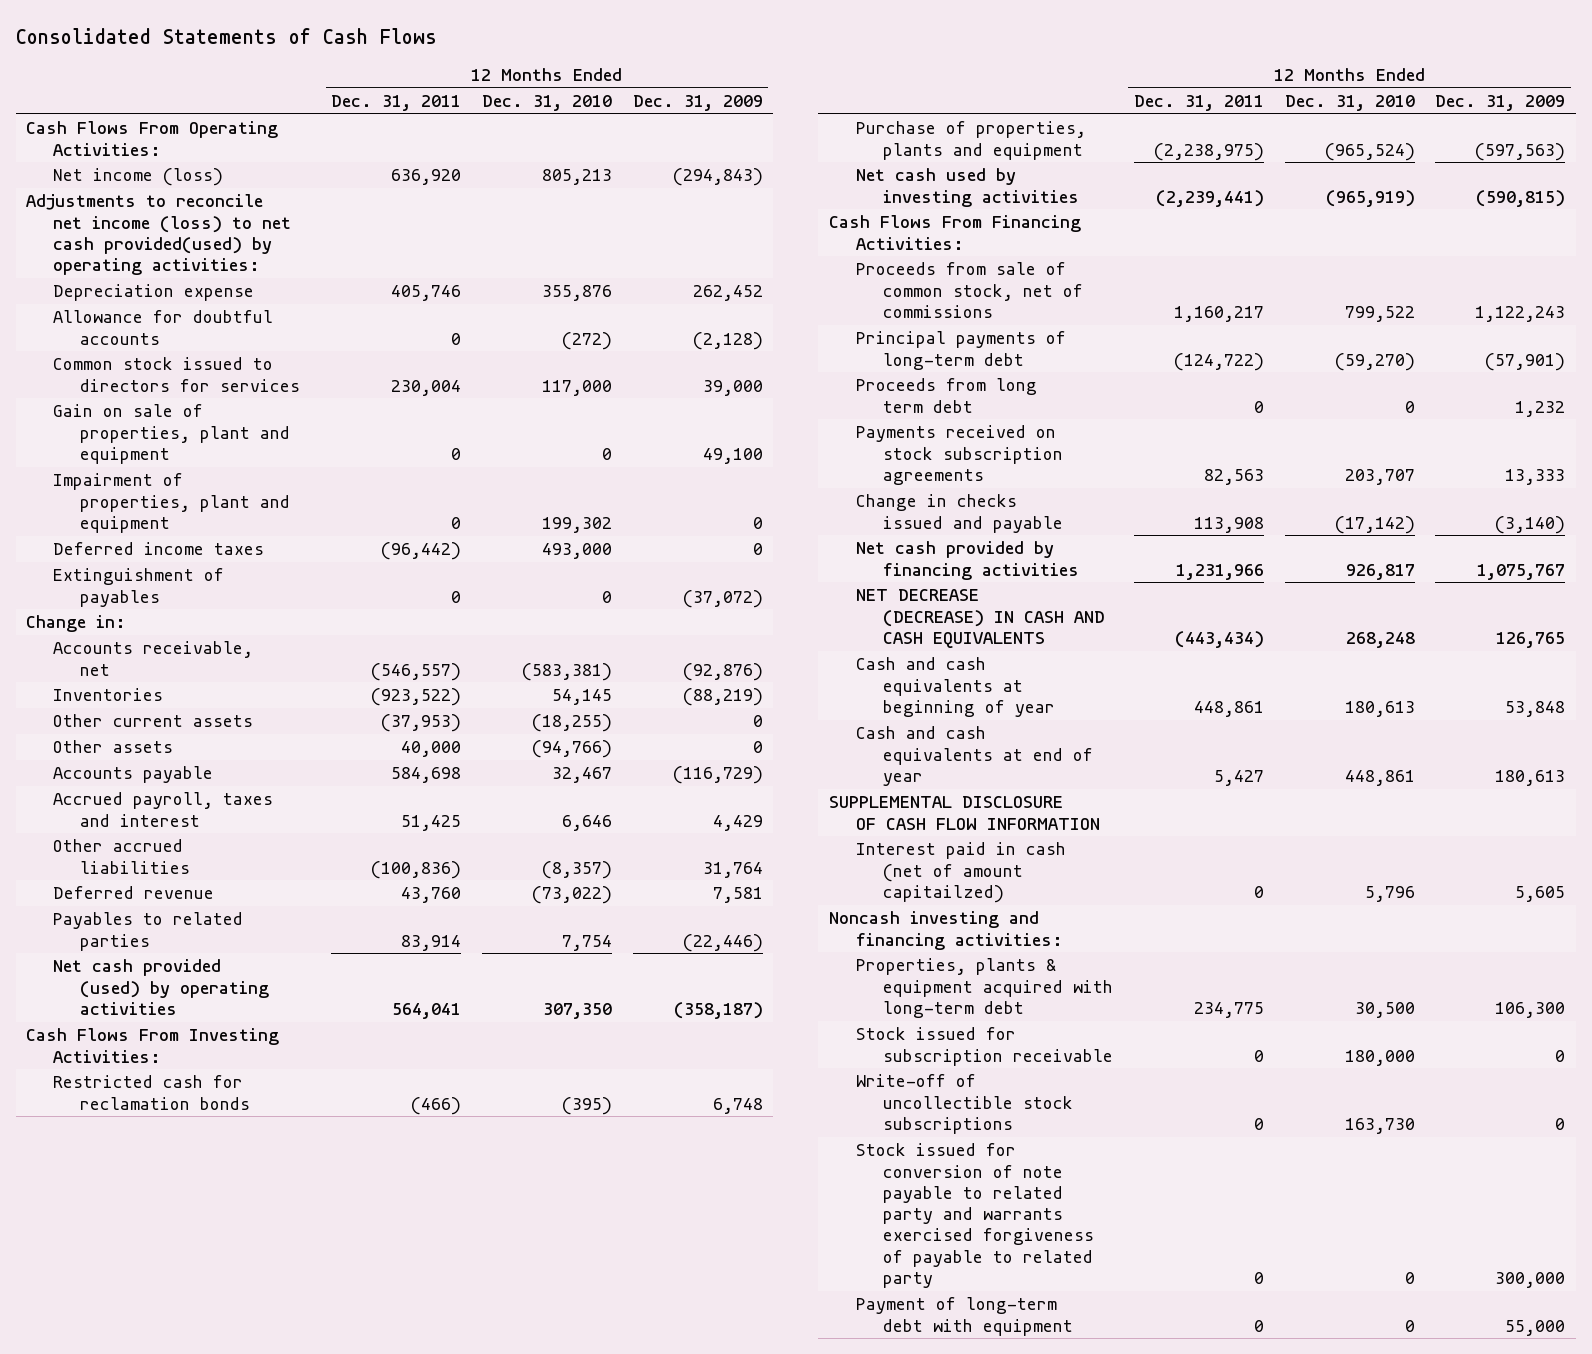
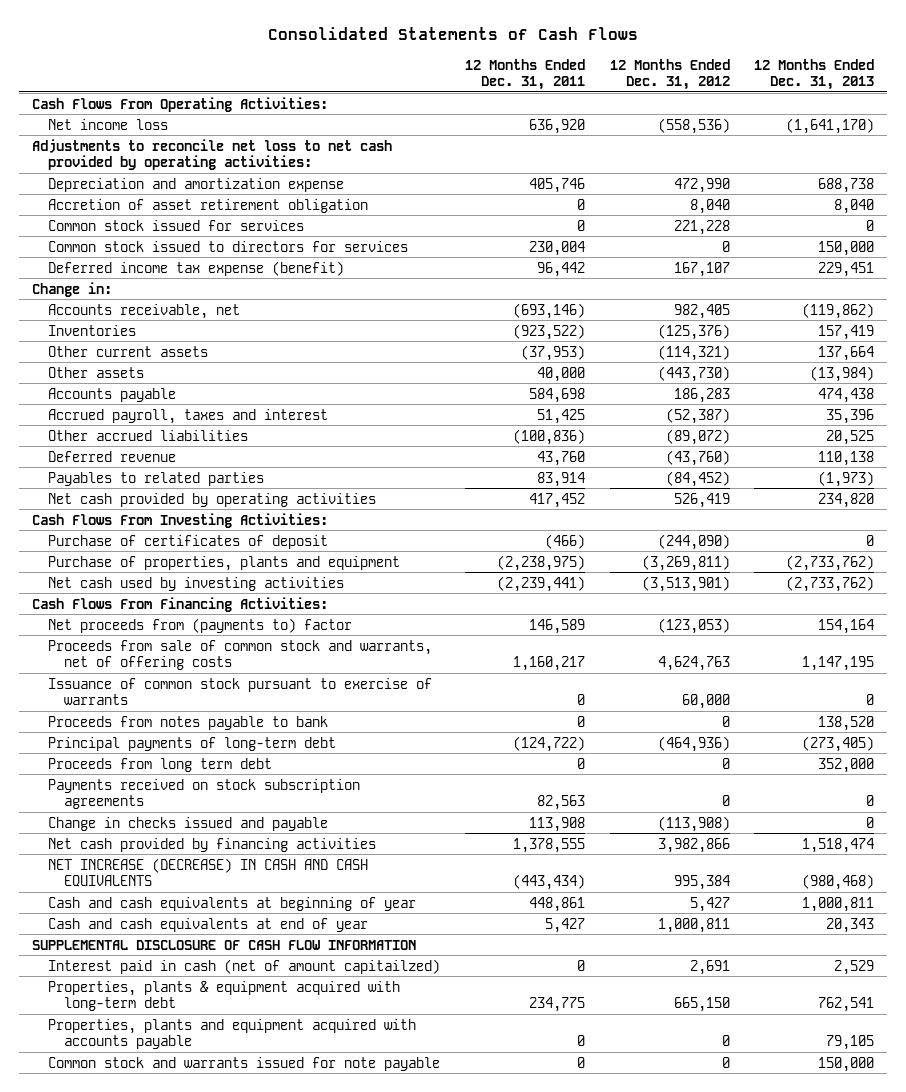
- | 12 Months Ended Dec. 31, 2011 | 12 Months Ended Dec. 31, 2010 | 12 Months Ended Dec. 31, 2009
+ | 12 Months Ended Dec. 31, 2011 | 12 Months Ended Dec. 31, 2012 | 12 Months Ended Dec. 31, 2013
- Net income (loss) | 636,920 | 805,213 | (294,843)
- Adjustments to reconcile net income (loss) to net cash provided(used) by operating activities:
- Depreciation expense | 405,746 | 355,876 | 262,452
- Allowance for doubtful accounts | 0 | (272) | (2,128)
+ Net income loss | 636,920 | (558,536) | (1,641,170)
+ Adjustments to reconcile net loss to net cash provided by operating activities:
+ Depreciation and amortization expense | 405,746 | 472,990 | 688,738
+ Accretion of asset retirement obligation | 0 | 8,040 | 8,040
+ Common stock issued for services | 0 | 221,228 | 0
- Gain on sale of properties, plant and equipment | 0 | 0 | 49,100
- Impairment of properties, plant and equipment | 0 | 199,302 | 0
- Deferred income taxes | (96,442) | 493,000 | 0
- Extinguishment of payables | 0 | 0 | (37,072)
+ Deferred income tax expense (benefit) | 96,442 | 167,107 | 229,451
- Accounts receivable, net | (546,557) | (583,381) | (92,876)
+ Accounts receivable, net | (693,146) | 982,405 | (119,862)
- Net cash provided (used) by operating activities | 564,041 | 307,350 | (358,187)
+ Net cash provided by operating activities | 417,452 | 526,419 | 234,820
- Restricted cash for reclamation bonds | (466) | (395) | 6,748
+ Purchase of certificates of deposit | (466) | (244,090) | 0
- Proceeds from sale of common stock, net of commissions | 1,160,217 | 799,522 | 1,122,243
+ Net proceeds from (payments to) factor | 146,589 | (123,053) | 154,164
+ Proceeds from sale of common stock and warrants, net of offering costs | 1,160,217 | 4,624,763 | 1,147,195
+ Issuance of common stock pursuant to exercise of warrants | 0 | 60,000 | 0
+ Proceeds from notes payable to bank | 0 | 0 | 138,520
- Net cash provided by financing activities | 1,231,966 | 926,817 | 1,075,767
- NET DECREASE (DECREASE) IN CASH AND CASH EQUIVALENTS | (443,434) | 268,248 | 126,765
+ Net cash provided by financing activities | 1,378,555 | 3,982,866 | 1,518,474
+ NET INCREASE (DECREASE) IN CASH AND CASH EQUIVALENTS | (443,434) | 995,384 | (980,468)
- Noncash investing and financing activities:
- Stock issued for subscription receivable | 0 | 180,000 | 0
- Write-off of uncollectible stock subscriptions | 0 | 163,730 | 0
- Stock issued for conversion of note payable to related party and warrants exercised forgiveness of payable to related party | 0 | 0 | 300,000
- Payment of long-term debt with equipment | 0 | 0 | 55,000
+ Properties, plants and equipment acquired with accounts payable | 0 | 0 | 79,105
+ Common stock and warrants issued for note payable | 0 | 0 | 150,000

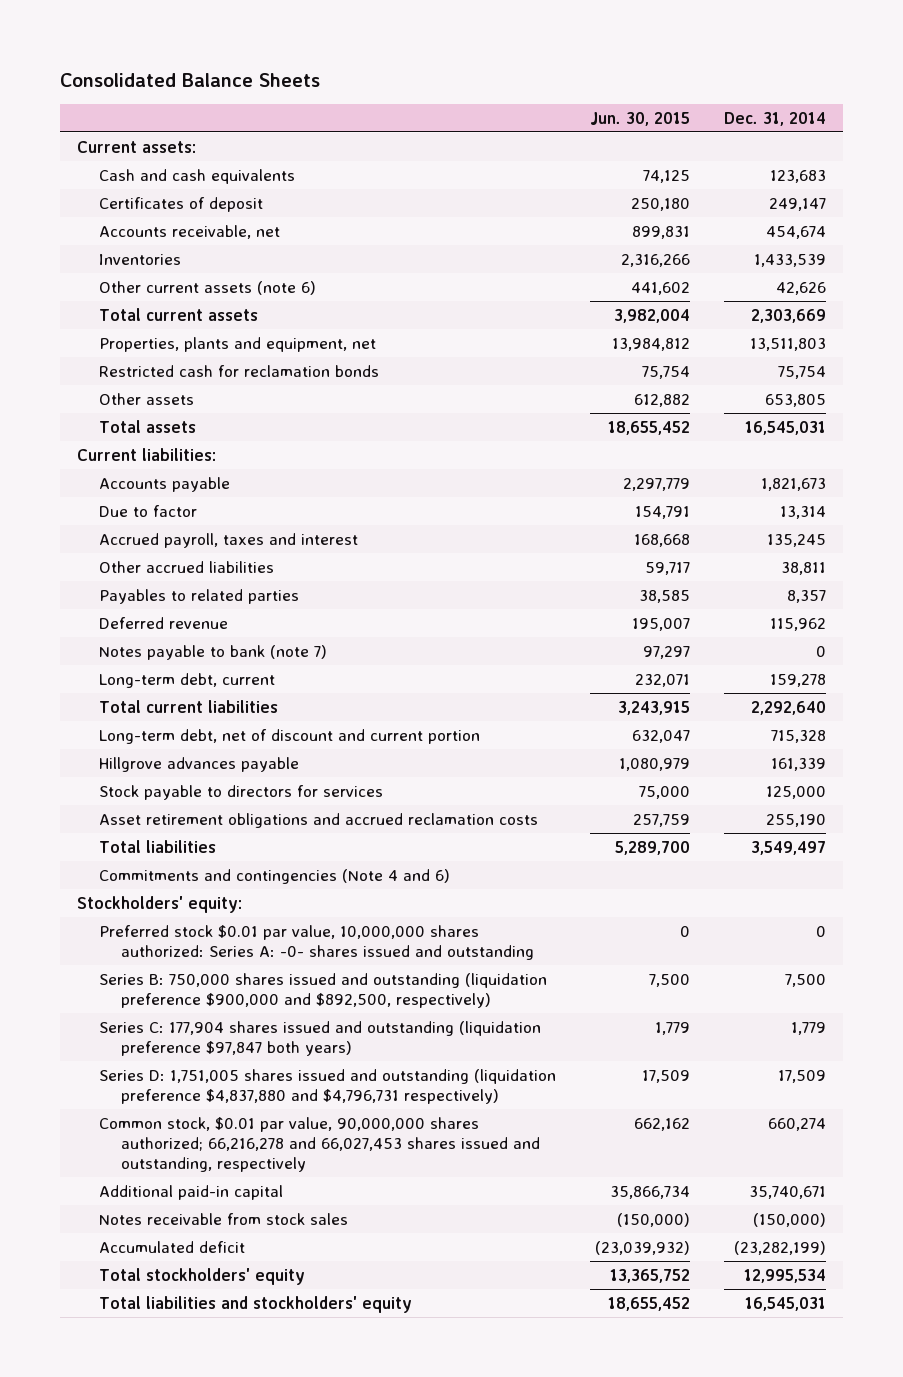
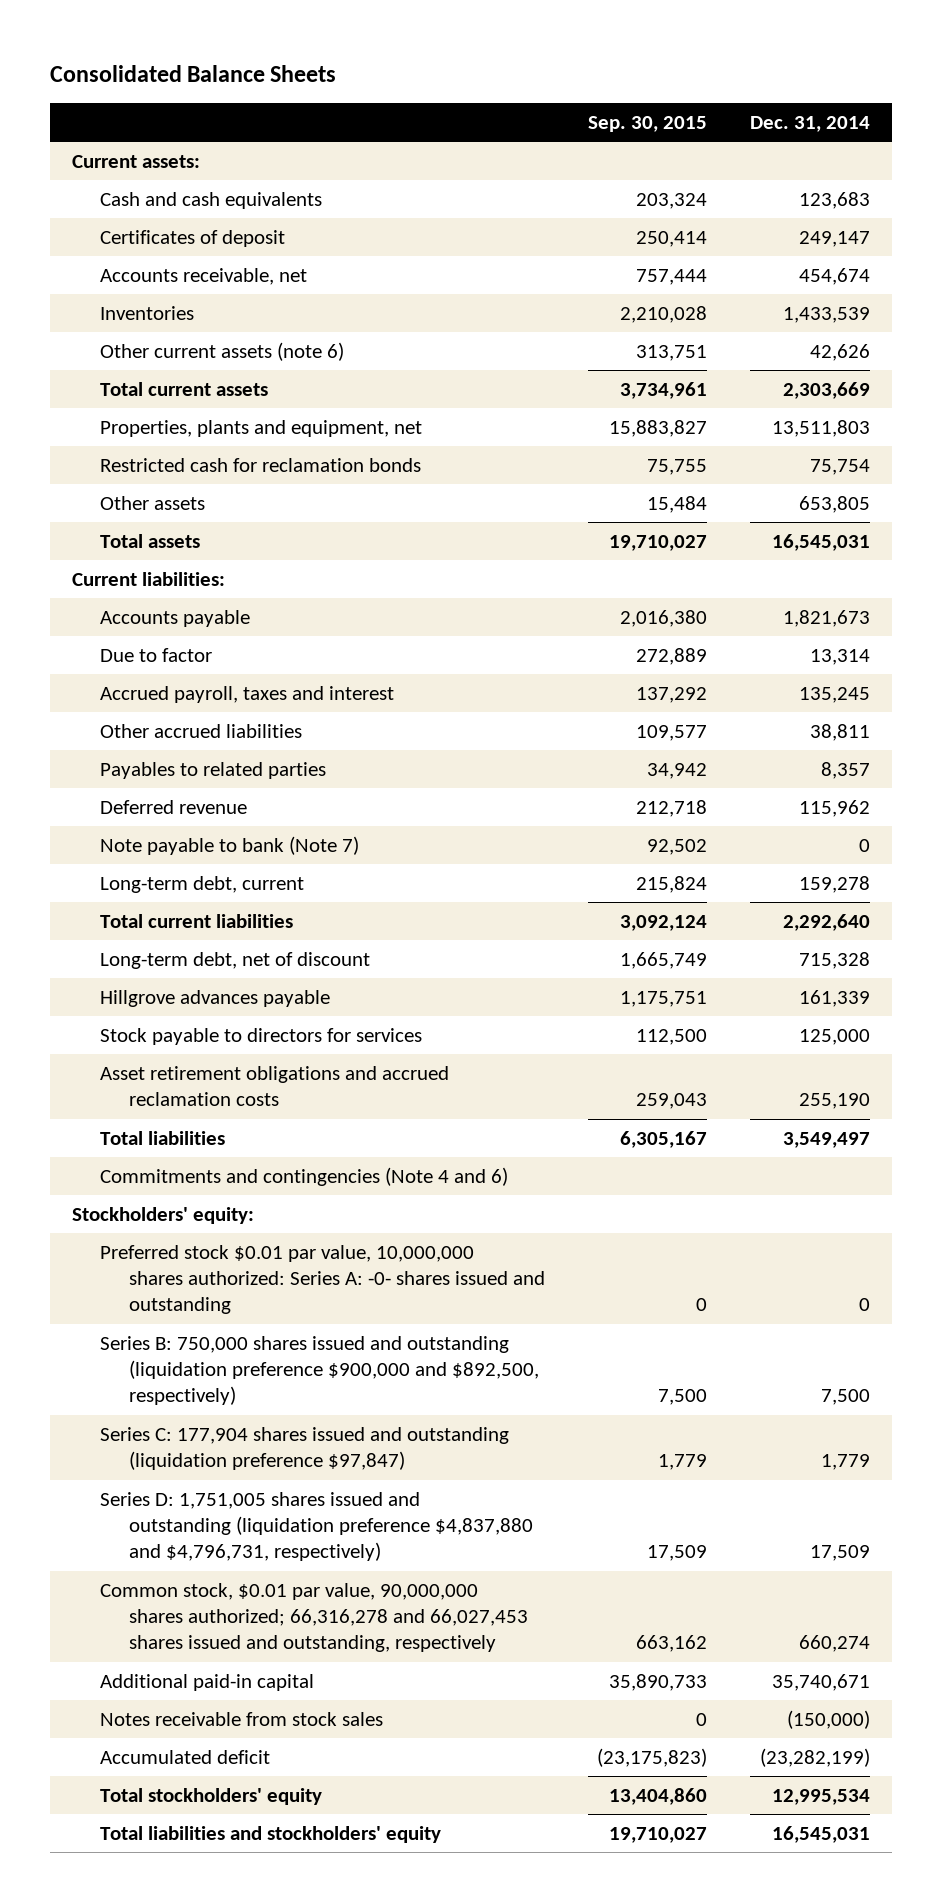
- | Jun. 30, 2015 | Dec. 31, 2014
+ | Sep. 30, 2015 | Dec. 31, 2014
- Notes payable to bank (note 7) | 97,297 | 0
+ Note payable to bank (Note 7) | 92,502 | 0
- Long-term debt, net of discount and current portion | 632,047 | 715,328
+ Long-term debt, net of discount | 1,665,749 | 715,328
- Series C: 177,904 shares issued and outstanding (liquidation preference $97,847 both years) | 1,779 | 1,779
- Series D: 1,751,005 shares issued and outstanding (liquidation preference $4,837,880 and $4,796,731 respectively) | 17,509 | 17,509
- Common stock, $0.01 par value, 90,000,000 shares authorized; 66,216,278 and 66,027,453 shares issued and outstanding, respectively | 662,162 | 660,274
+ Series C: 177,904 shares issued and outstanding (liquidation preference $97,847) | 1,779 | 1,779
+ Series D: 1,751,005 shares issued and outstanding (liquidation preference $4,837,880 and $4,796,731, respectively) | 17,509 | 17,509
+ Common stock, $0.01 par value, 90,000,000 shares authorized; 66,316,278 and 66,027,453 shares issued and outstanding, respectively | 663,162 | 660,274

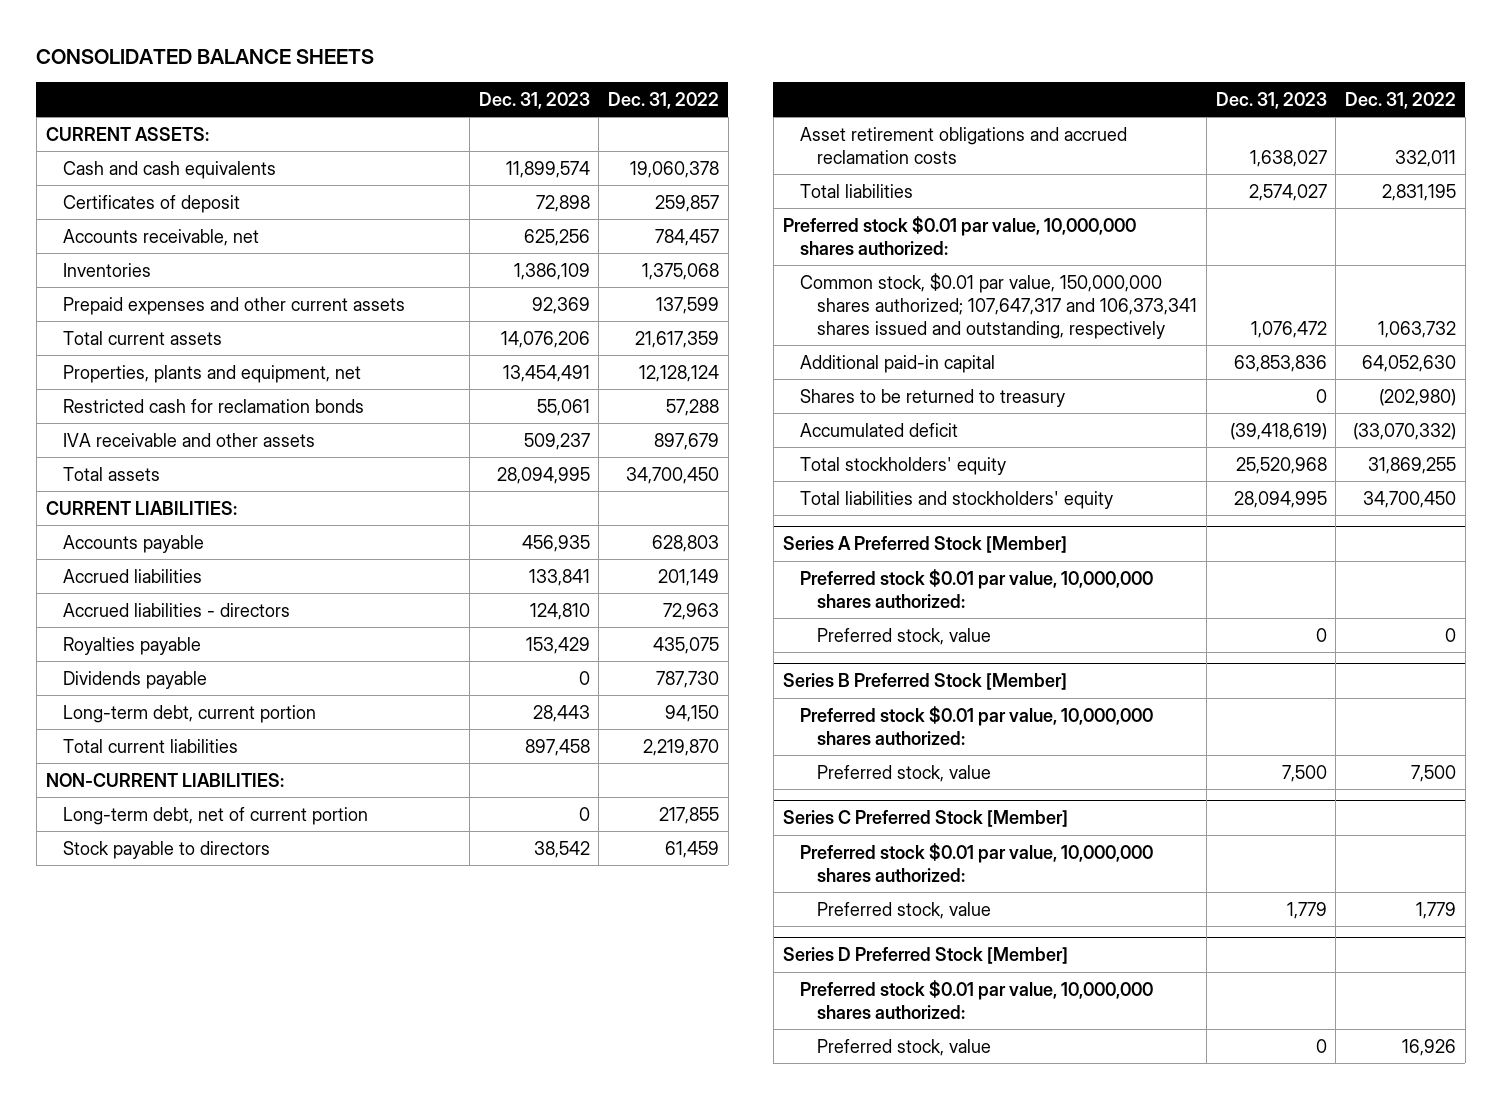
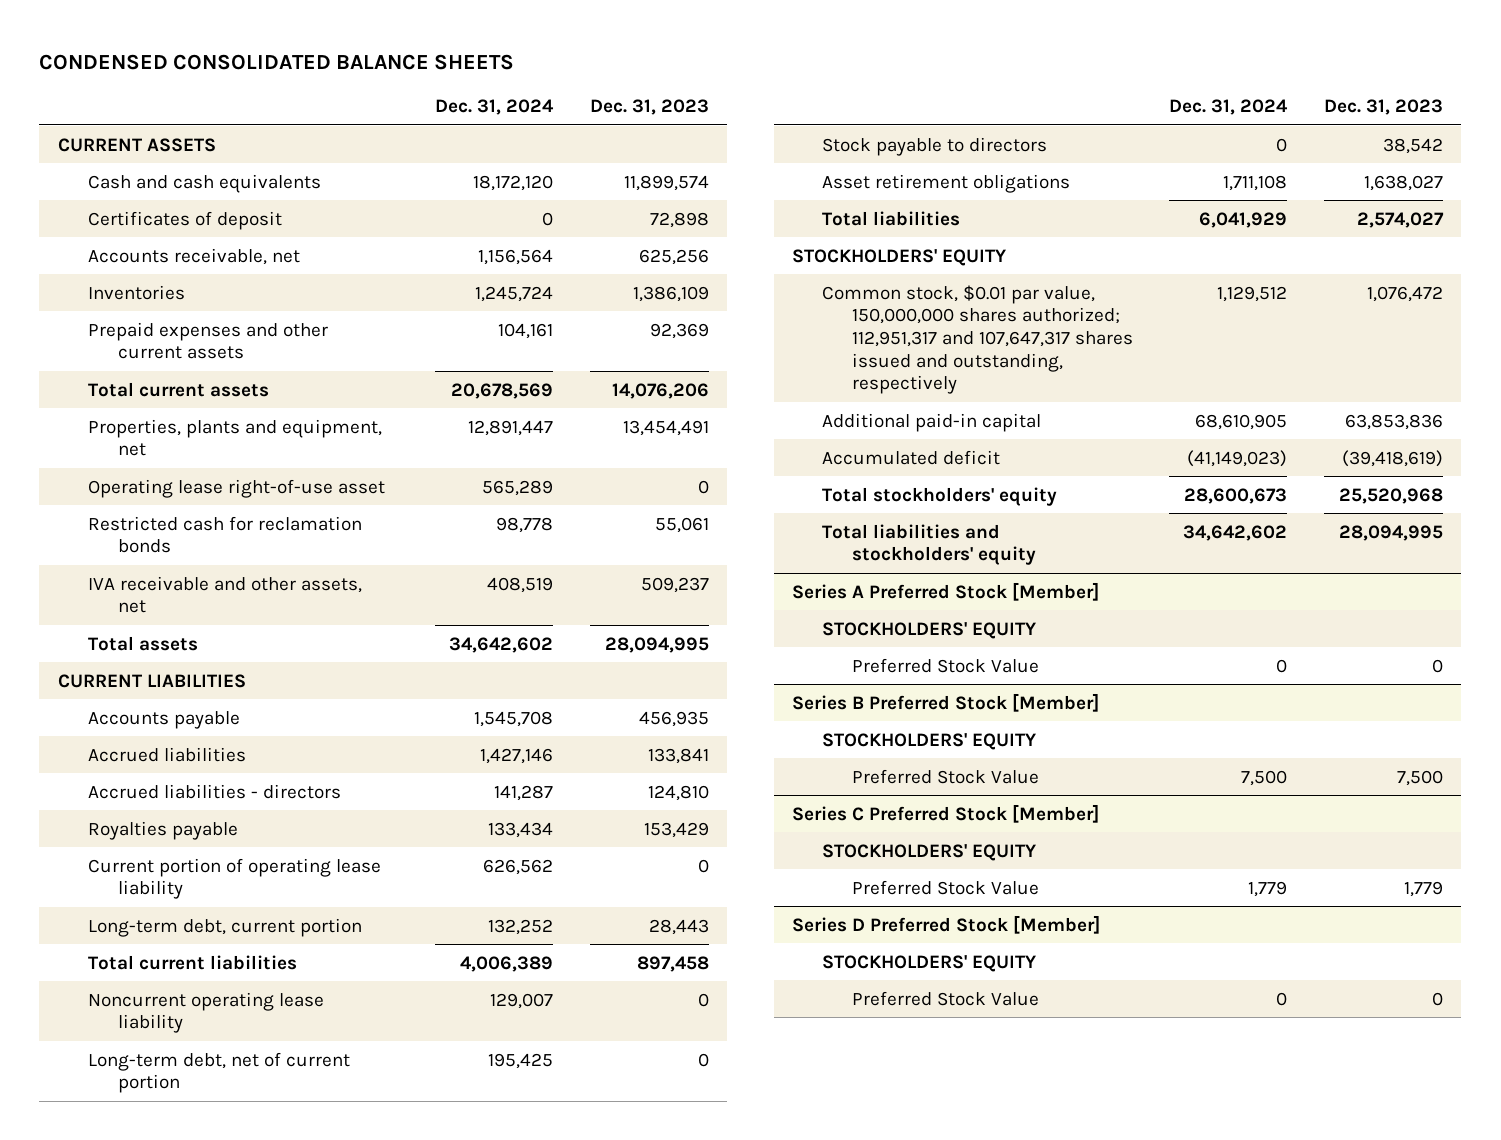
- CONSOLIDATED BALANCE SHEETS
+ CONDENSED CONSOLIDATED BALANCE SHEETS
- | Dec. 31, 2023 | Dec. 31, 2022
+ | Dec. 31, 2024 | Dec. 31, 2023
- CURRENT ASSETS:
+ CURRENT ASSETS
+ Operating lease right-of-use asset | 565,289 | 0
- IVA receivable and other assets | 509,237 | 897,679
+ IVA receivable and other assets, net | 408,519 | 509,237
- CURRENT LIABILITIES:
+ CURRENT LIABILITIES
- Dividends payable | 0 | 787,730
+ Current portion of operating lease liability | 626,562 | 0
- NON-CURRENT LIABILITIES:
+ Noncurrent operating lease liability | 129,007 | 0
- Asset retirement obligations and accrued reclamation costs | 1,638,027 | 332,011
+ Asset retirement obligations | 1,711,108 | 1,638,027
- Preferred stock $0.01 par value, 10,000,000 shares authorized:
- Common stock, $0.01 par value, 150,000,000 shares authorized; 107,647,317 and 106,373,341 shares issued and outstanding, respectively | 1,076,472 | 1,063,732
+ STOCKHOLDERS' EQUITY
+ Common stock, $0.01 par value, 150,000,000 shares authorized; 112,951,317 and 107,647,317 shares issued and outstanding, respectively | 1,129,512 | 1,076,472
- Shares to be returned to treasury | 0 | (202,980)
@ Series A Preferred Stock [Member]
- Preferred stock $0.01 par value, 10,000,000 shares authorized:
- Preferred stock, value | 0 | 0
+ STOCKHOLDERS' EQUITY
+ Preferred Stock Value | 0 | 0
@ Series B Preferred Stock [Member]
- Preferred stock $0.01 par value, 10,000,000 shares authorized:
- Preferred stock, value | 7,500 | 7,500
+ STOCKHOLDERS' EQUITY
+ Preferred Stock Value | 7,500 | 7,500
@ Series C Preferred Stock [Member]
- Preferred stock $0.01 par value, 10,000,000 shares authorized:
- Preferred stock, value | 1,779 | 1,779
+ STOCKHOLDERS' EQUITY
+ Preferred Stock Value | 1,779 | 1,779
@ Series D Preferred Stock [Member]
- Preferred stock $0.01 par value, 10,000,000 shares authorized:
- Preferred stock, value | 0 | 16,926
+ STOCKHOLDERS' EQUITY
+ Preferred Stock Value | 0 | 0

